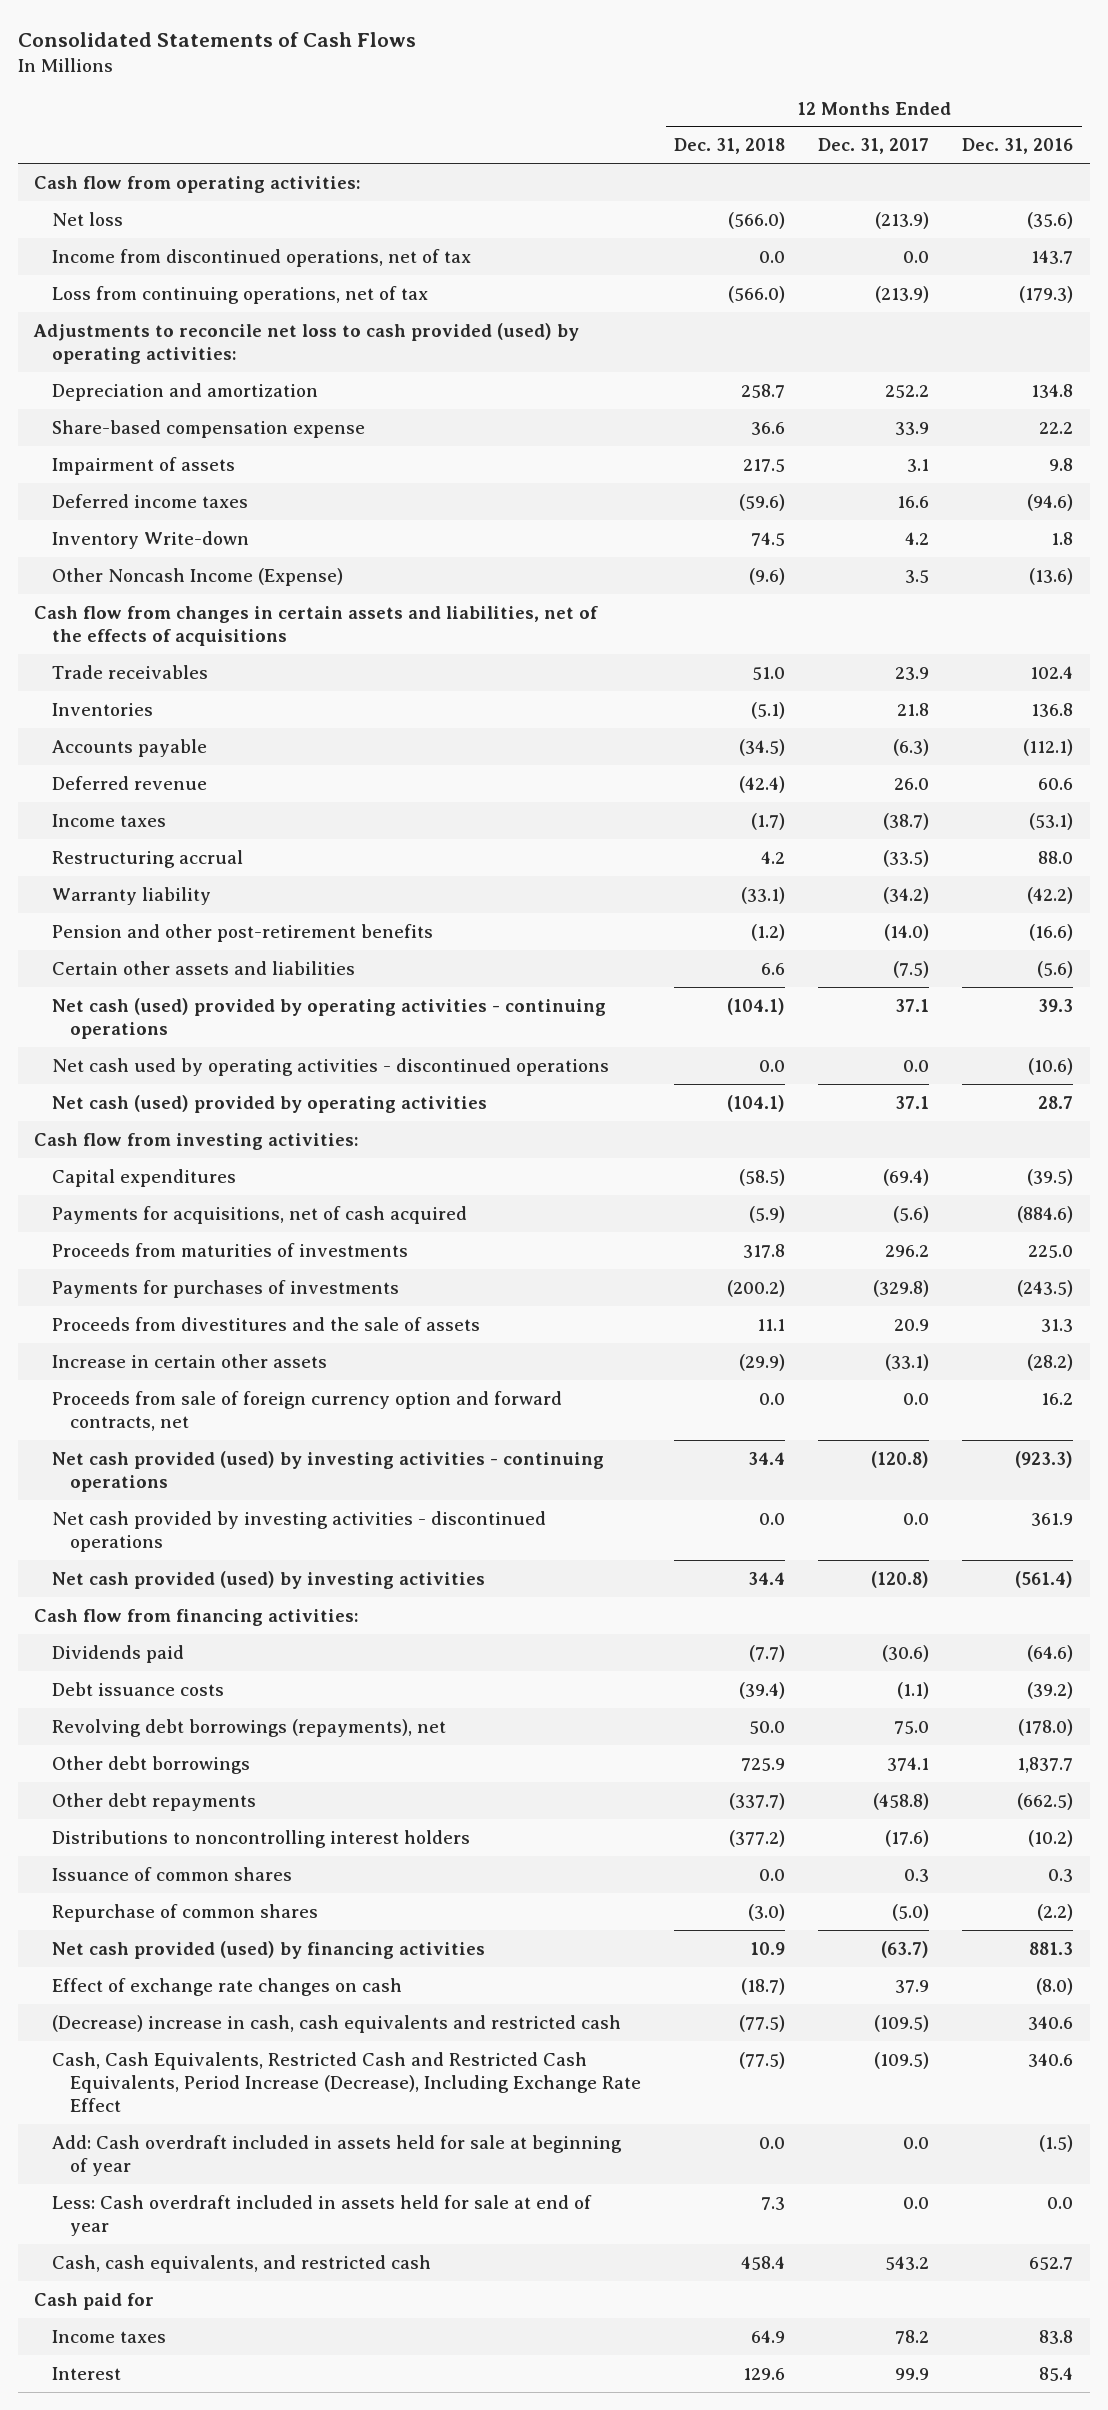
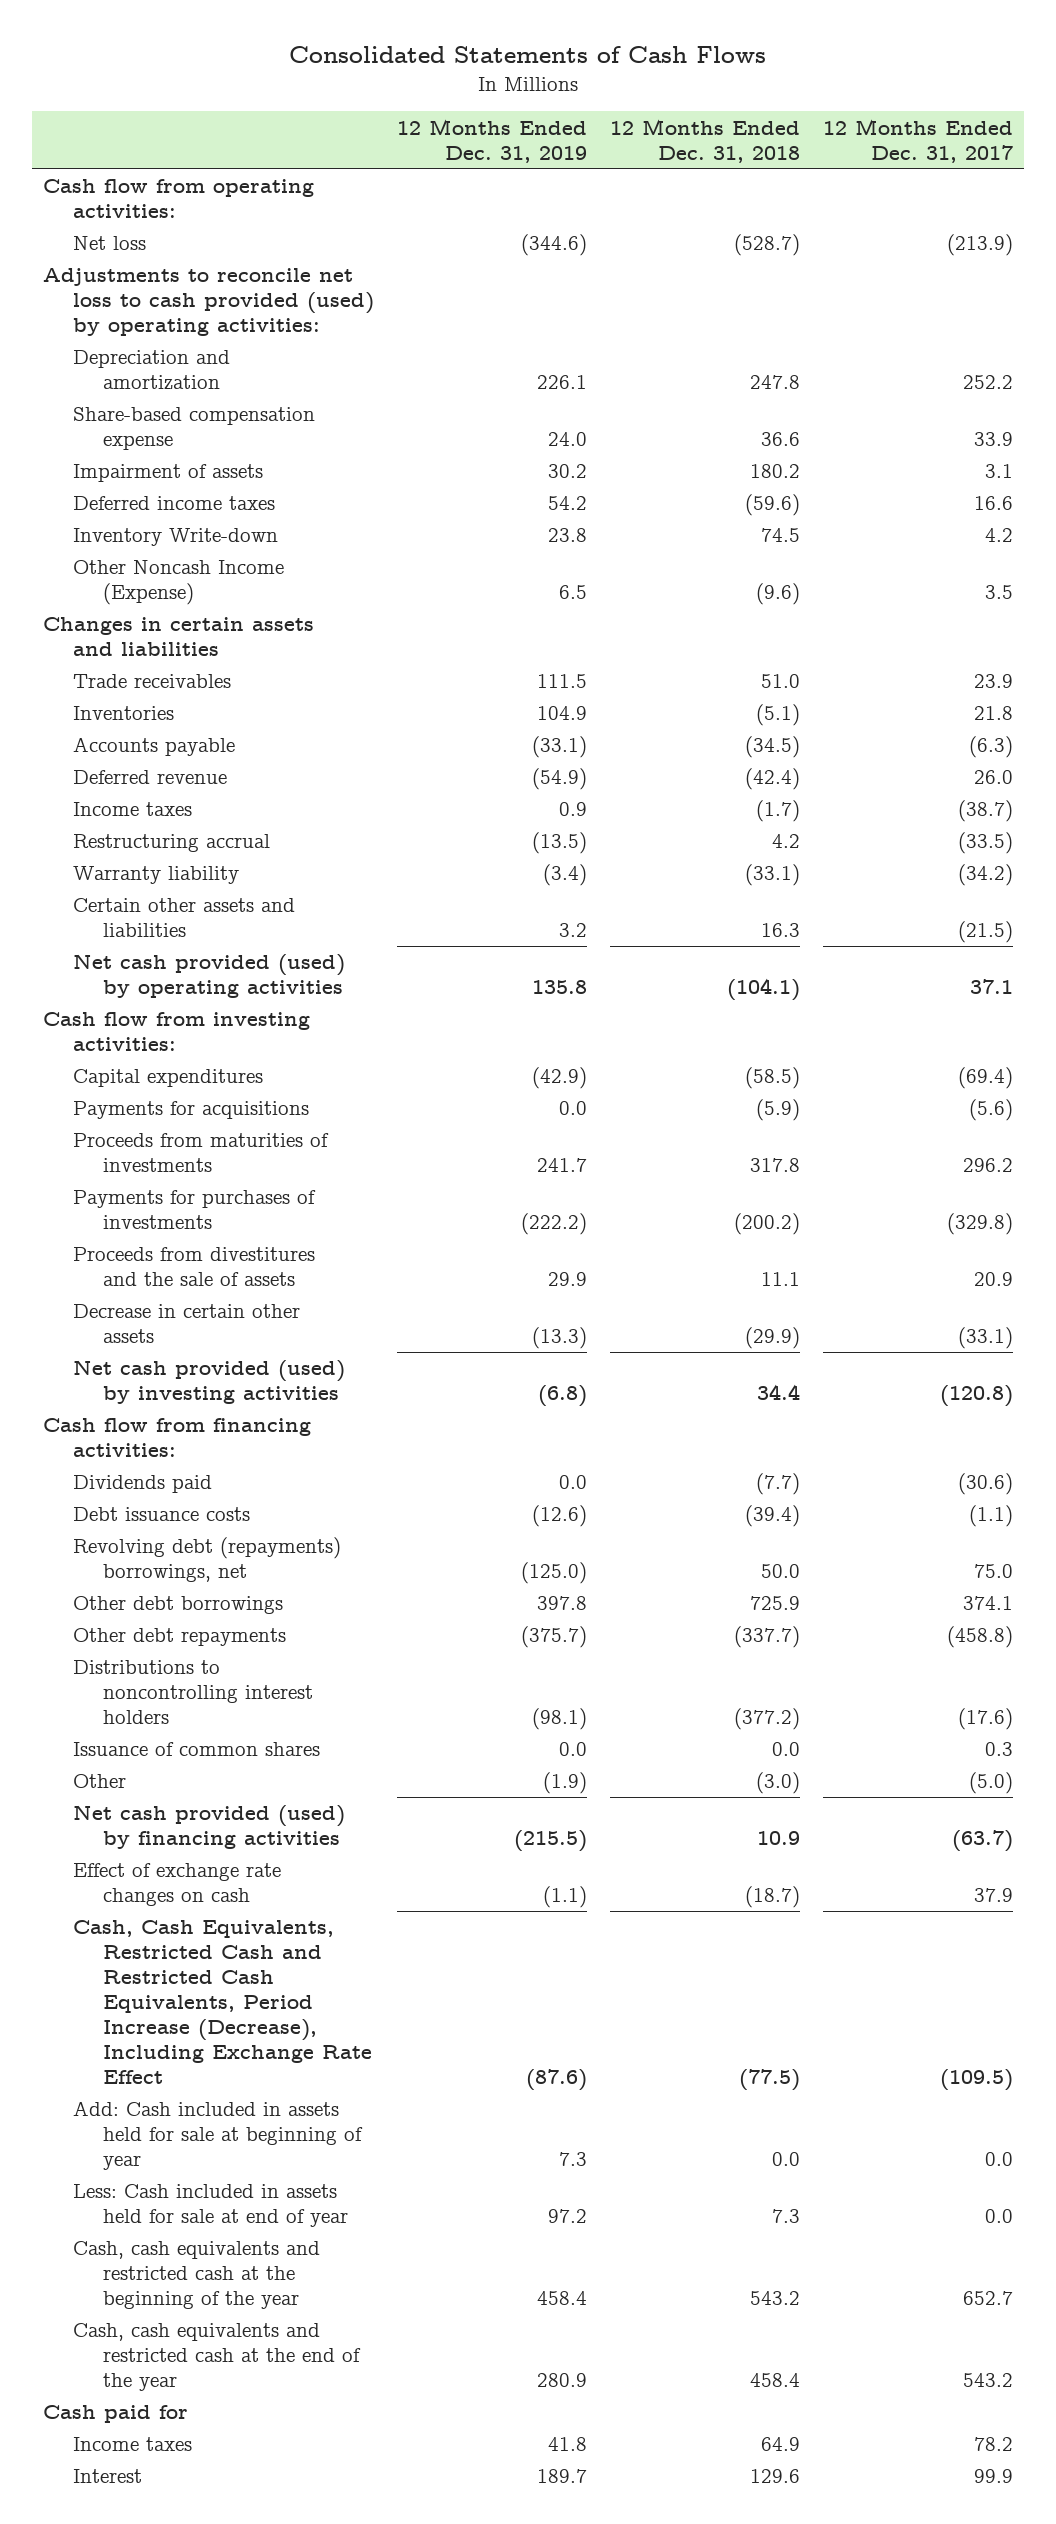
- | 12 Months Ended Dec. 31, 2018 | 12 Months Ended Dec. 31, 2017 | 12 Months Ended Dec. 31, 2016
+ | 12 Months Ended Dec. 31, 2019 | 12 Months Ended Dec. 31, 2018 | 12 Months Ended Dec. 31, 2017
- Net loss | (566.0) | (213.9) | (35.6)
- Income from discontinued operations, net of tax | 0.0 | 0.0 | 143.7
- Loss from continuing operations, net of tax | (566.0) | (213.9) | (179.3)
+ Net loss | (344.6) | (528.7) | (213.9)
- Depreciation and amortization | 258.7 | 252.2 | 134.8
+ Depreciation and amortization | 226.1 | 247.8 | 252.2
- Impairment of assets | 217.5 | 3.1 | 9.8
+ Impairment of assets | 30.2 | 180.2 | 3.1
- Cash flow from changes in certain assets and liabilities, net of the effects of acquisitions
+ Changes in certain assets and liabilities
- Pension and other post-retirement benefits | (1.2) | (14.0) | (16.6)
- Certain other assets and liabilities | 6.6 | (7.5) | (5.6)
- Net cash (used) provided by operating activities - continuing operations | (104.1) | 37.1 | 39.3
- Net cash used by operating activities - discontinued operations | 0.0 | 0.0 | (10.6)
- Net cash (used) provided by operating activities | (104.1) | 37.1 | 28.7
+ Certain other assets and liabilities | 3.2 | 16.3 | (21.5)
+ Net cash provided (used) by operating activities | 135.8 | (104.1) | 37.1
- Payments for acquisitions, net of cash acquired | (5.9) | (5.6) | (884.6)
+ Payments for acquisitions | 0.0 | (5.9) | (5.6)
- Increase in certain other assets | (29.9) | (33.1) | (28.2)
- Proceeds from sale of foreign currency option and forward contracts, net | 0.0 | 0.0 | 16.2
- Net cash provided (used) by investing activities - continuing operations | 34.4 | (120.8) | (923.3)
- Net cash provided by investing activities - discontinued operations | 0.0 | 0.0 | 361.9
+ Decrease in certain other assets | (13.3) | (29.9) | (33.1)
- Revolving debt borrowings (repayments), net | 50.0 | 75.0 | (178.0)
+ Revolving debt (repayments) borrowings, net | (125.0) | 50.0 | 75.0
- Repurchase of common shares | (3.0) | (5.0) | (2.2)
+ Other | (1.9) | (3.0) | (5.0)
- (Decrease) increase in cash, cash equivalents and restricted cash | (77.5) | (109.5) | 340.6
- Add: Cash overdraft included in assets held for sale at beginning of year | 0.0 | 0.0 | (1.5)
- Less: Cash overdraft included in assets held for sale at end of year | 7.3 | 0.0 | 0.0
- Cash, cash equivalents, and restricted cash | 458.4 | 543.2 | 652.7
+ Add: Cash included in assets held for sale at beginning of year | 7.3 | 0.0 | 0.0
+ Less: Cash included in assets held for sale at end of year | 97.2 | 7.3 | 0.0
+ Cash, cash equivalents and restricted cash at the beginning of the year | 458.4 | 543.2 | 652.7
+ Cash, cash equivalents and restricted cash at the end of the year | 280.9 | 458.4 | 543.2

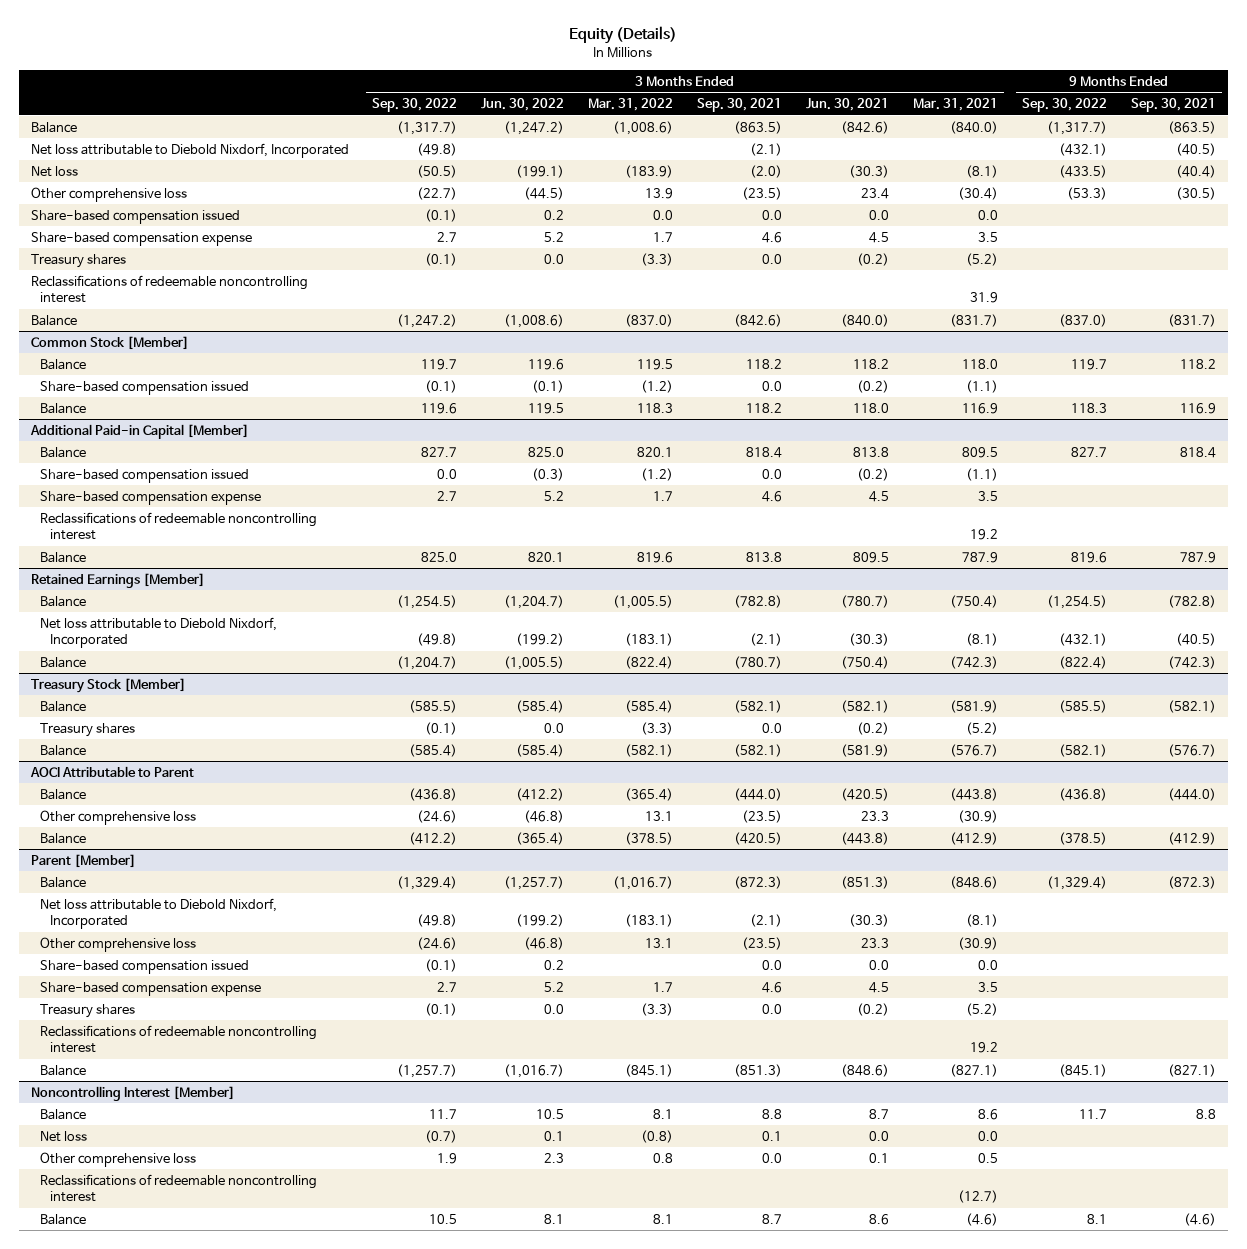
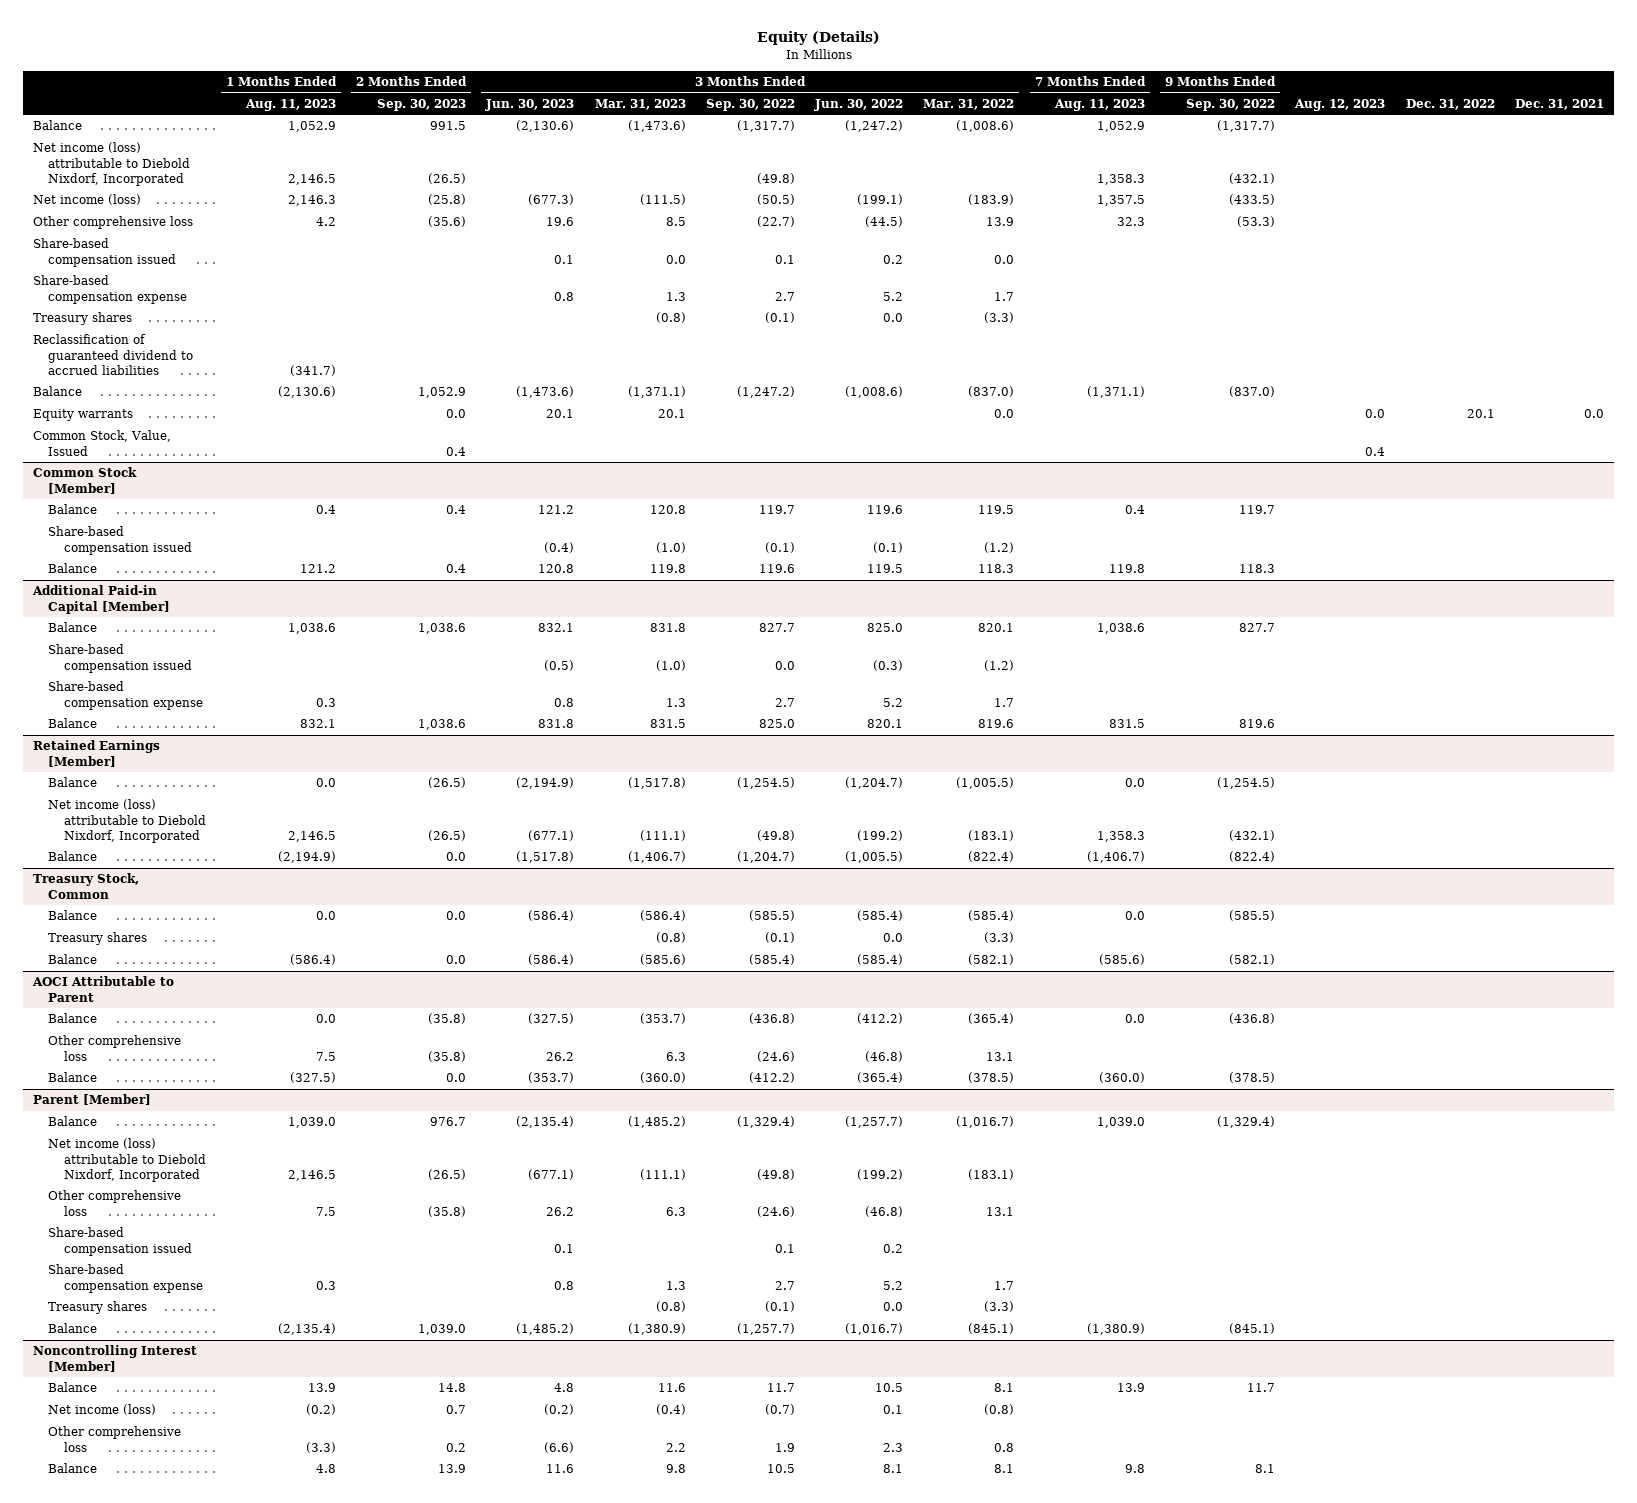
- | 3 Months Ended Sep. 30, 2022 | 3 Months Ended Jun. 30, 2022 | 3 Months Ended Mar. 31, 2022 | 3 Months Ended Sep. 30, 2021 | 3 Months Ended Jun. 30, 2021 | 3 Months Ended Mar. 31, 2021 | 9 Months Ended Sep. 30, 2022 | 9 Months Ended Sep. 30, 2021
+ | 1 Months Ended Aug. 11, 2023 | 2 Months Ended Sep. 30, 2023 | 3 Months Ended Jun. 30, 2023 | 3 Months Ended Mar. 31, 2023 | 3 Months Ended Sep. 30, 2022 | 3 Months Ended Jun. 30, 2022 | 3 Months Ended Mar. 31, 2022 | 7 Months Ended Aug. 11, 2023 | 9 Months Ended Sep. 30, 2022 | Aug. 12, 2023 | Dec. 31, 2022 | Dec. 31, 2021
- Net loss attributable to Diebold Nixdorf, Incorporated | (49.8) | | | (2.1) | | | (432.1) | (40.5)
- Net loss | (50.5) | (199.1) | (183.9) | (2.0) | (30.3) | (8.1) | (433.5) | (40.4)
+ Net income (loss) attributable to Diebold Nixdorf, Incorporated | 2,146.5 | (26.5) | | | (49.8) | | | 1,358.3 | (432.1) | | |
+ Net income (loss) | 2,146.3 | (25.8) | (677.3) | (111.5) | (50.5) | (199.1) | (183.9) | 1,357.5 | (433.5) | | |
- Share-based compensation issued | (0.1) | 0.2 | 0.0 | 0.0 | 0.0 | 0.0 | |
+ Share-based compensation issued | | | 0.1 | 0.0 | 0.1 | 0.2 | 0.0 | | | | |
- Reclassifications of redeemable noncontrolling interest | | | | | | 31.9 | |
+ Reclassification of guaranteed dividend to accrued liabilities | (341.7) | | | | | | | | | | |
+ Equity warrants | | 0.0 | 20.1 | 20.1 | | | 0.0 | | | 0.0 | 20.1 | 0.0
+ Common Stock, Value, Issued | | 0.4 | | | | | | | | 0.4 | |
@ Additional Paid-in Capital [Member]
- Reclassifications of redeemable noncontrolling interest | | | | | | 19.2 | |
@ Retained Earnings [Member]
- Net loss attributable to Diebold Nixdorf, Incorporated | (49.8) | (199.2) | (183.1) | (2.1) | (30.3) | (8.1) | (432.1) | (40.5)
+ Net income (loss) attributable to Diebold Nixdorf, Incorporated | 2,146.5 | (26.5) | (677.1) | (111.1) | (49.8) | (199.2) | (183.1) | 1,358.3 | (432.1) | | |
- Treasury Stock [Member]
+ Treasury Stock, Common
@ Parent [Member]
- Net loss attributable to Diebold Nixdorf, Incorporated | (49.8) | (199.2) | (183.1) | (2.1) | (30.3) | (8.1) | |
+ Net income (loss) attributable to Diebold Nixdorf, Incorporated | 2,146.5 | (26.5) | (677.1) | (111.1) | (49.8) | (199.2) | (183.1) | | | | |
- Share-based compensation issued | (0.1) | 0.2 | | 0.0 | 0.0 | 0.0 | |
+ Share-based compensation issued | | | 0.1 | | 0.1 | 0.2 | | | | | |
- Reclassifications of redeemable noncontrolling interest | | | | | | 19.2 | |
@ Noncontrolling Interest [Member]
- Net loss | (0.7) | 0.1 | (0.8) | 0.1 | 0.0 | 0.0 | |
+ Net income (loss) | (0.2) | 0.7 | (0.2) | (0.4) | (0.7) | 0.1 | (0.8) | | | | |
- Reclassifications of redeemable noncontrolling interest | | | | | | (12.7) | |

